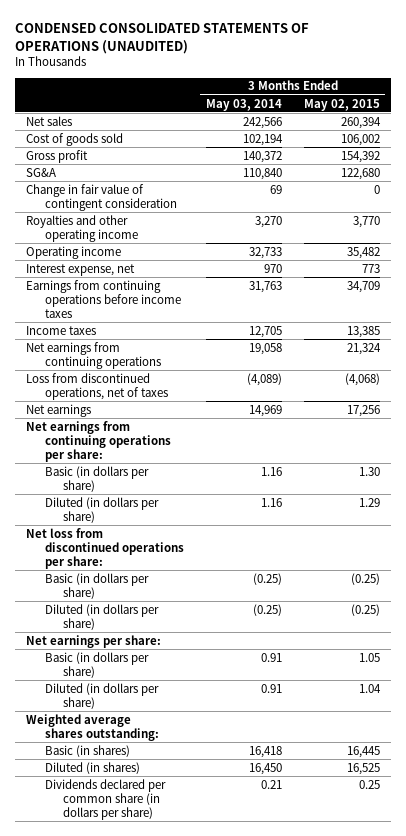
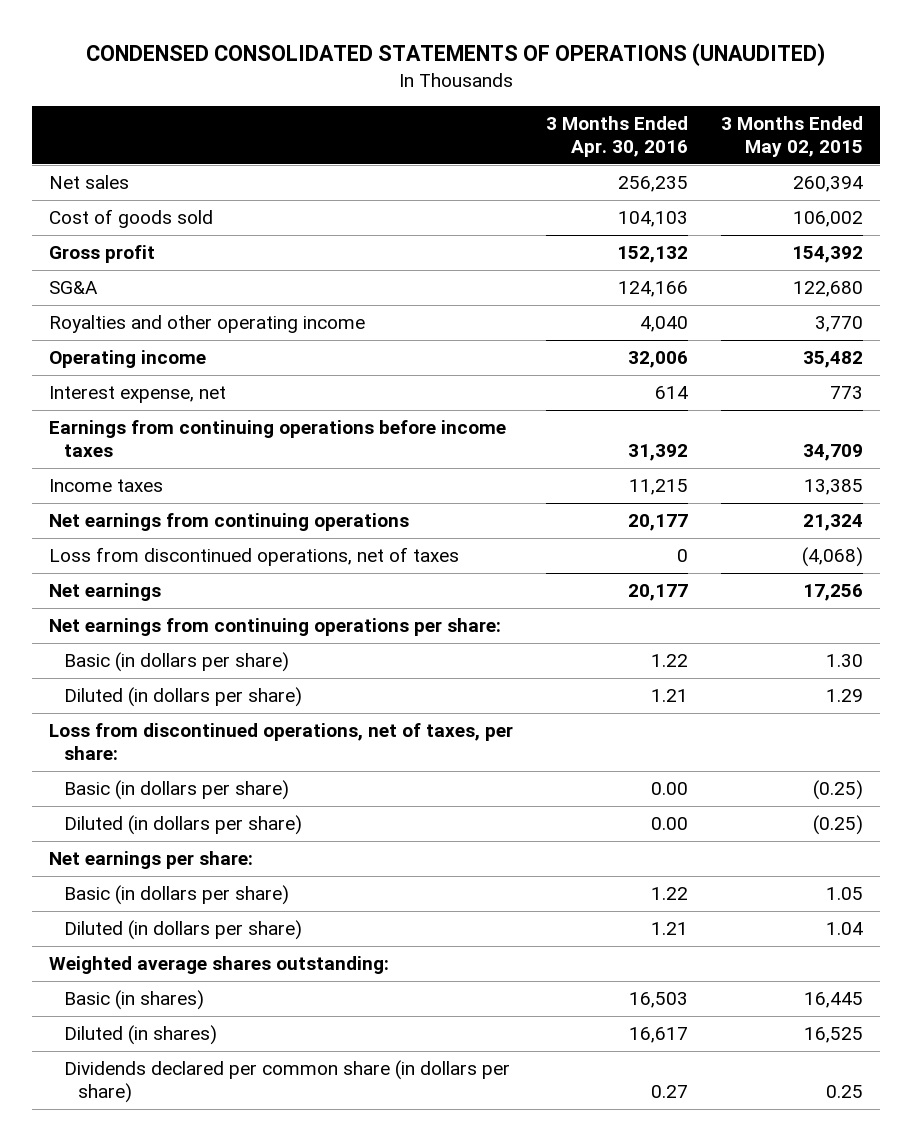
- | 3 Months Ended May 03, 2014 | 3 Months Ended May 02, 2015
+ | 3 Months Ended Apr. 30, 2016 | 3 Months Ended May 02, 2015
- Change in fair value of contingent consideration | 69 | 0
- Net loss from discontinued operations per share:
+ Loss from discontinued operations, net of taxes, per share:

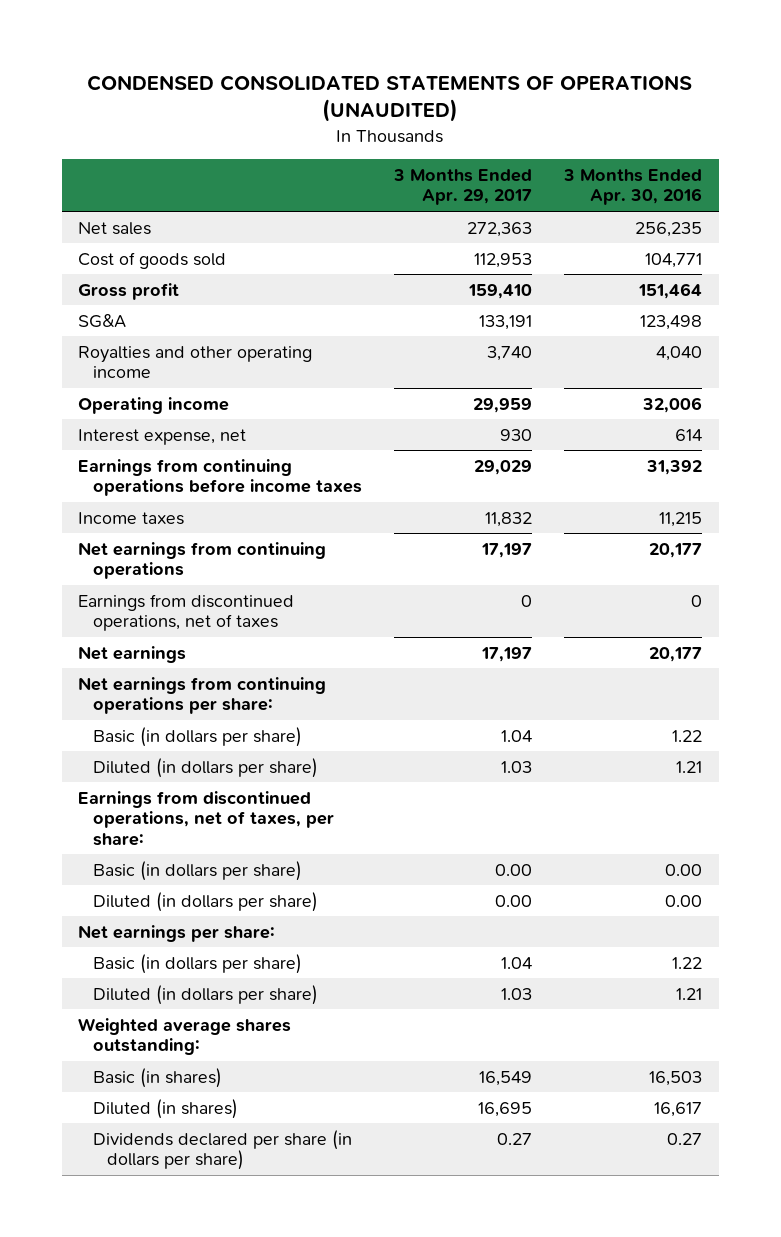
- | 3 Months Ended Apr. 30, 2016 | 3 Months Ended May 02, 2015
+ | 3 Months Ended Apr. 29, 2017 | 3 Months Ended Apr. 30, 2016
- Cost of goods sold | 104,103 | 106,002
- Gross profit | 152,132 | 154,392
- SG&A | 124,166 | 122,680
+ Cost of goods sold | 112,953 | 104,771
+ Gross profit | 159,410 | 151,464
+ SG&A | 133,191 | 123,498
- Loss from discontinued operations, net of taxes | 0 | (4,068)
+ Earnings from discontinued operations, net of taxes | 0 | 0
- Loss from discontinued operations, net of taxes, per share:
+ Earnings from discontinued operations, net of taxes, per share:
- Dividends declared per common share (in dollars per share) | 0.27 | 0.25
+ Dividends declared per share (in dollars per share) | 0.27 | 0.27

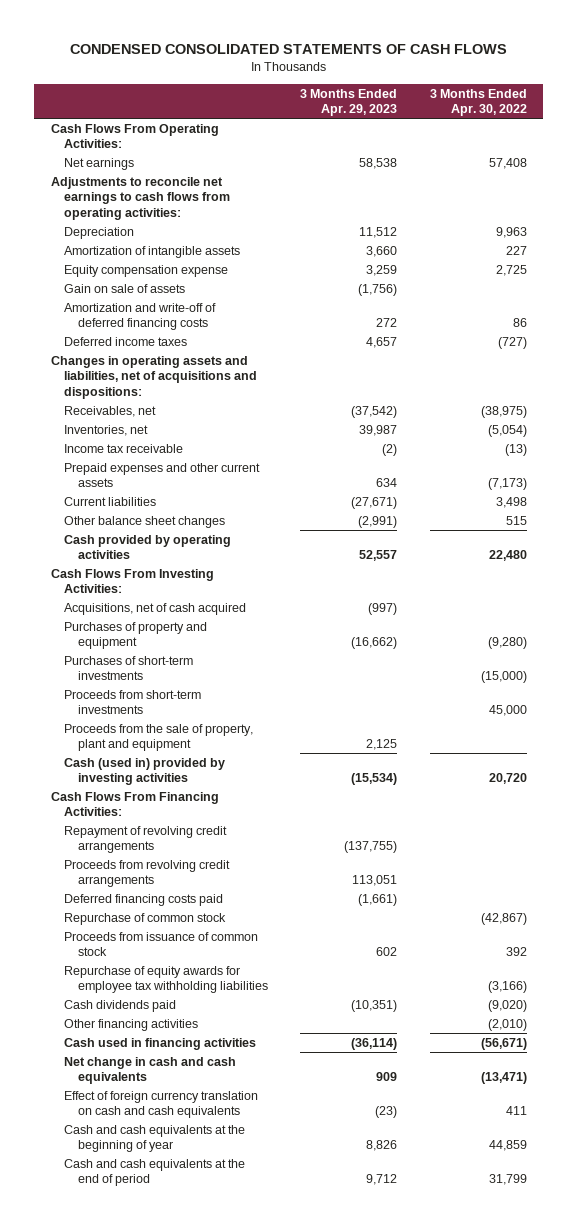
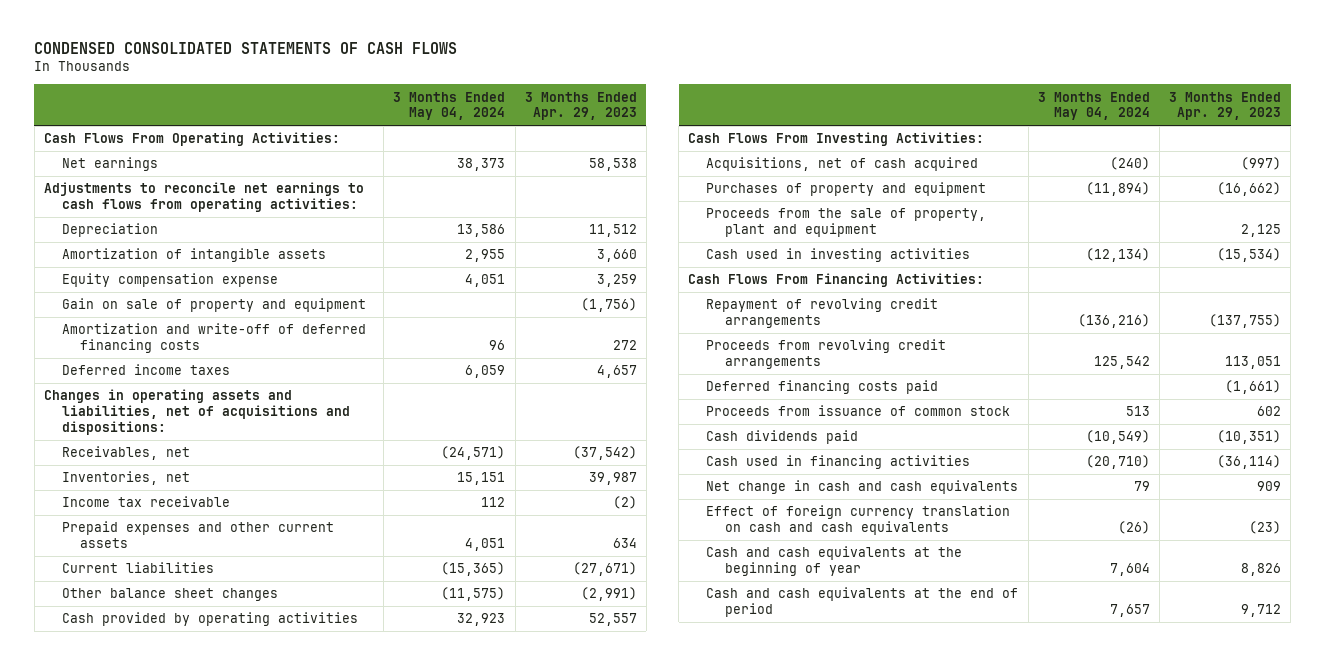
- | 3 Months Ended Apr. 29, 2023 | 3 Months Ended Apr. 30, 2022
+ | 3 Months Ended May 04, 2024 | 3 Months Ended Apr. 29, 2023
- Gain on sale of assets | (1,756) |
+ Gain on sale of property and equipment | | (1,756)
- Purchases of short-term investments | | (15,000)
- Proceeds from short-term investments | | 45,000
- Cash (used in) provided by investing activities | (15,534) | 20,720
+ Cash used in investing activities | (12,134) | (15,534)
- Repurchase of common stock | | (42,867)
- Repurchase of equity awards for employee tax withholding liabilities | | (3,166)
- Other financing activities | | (2,010)

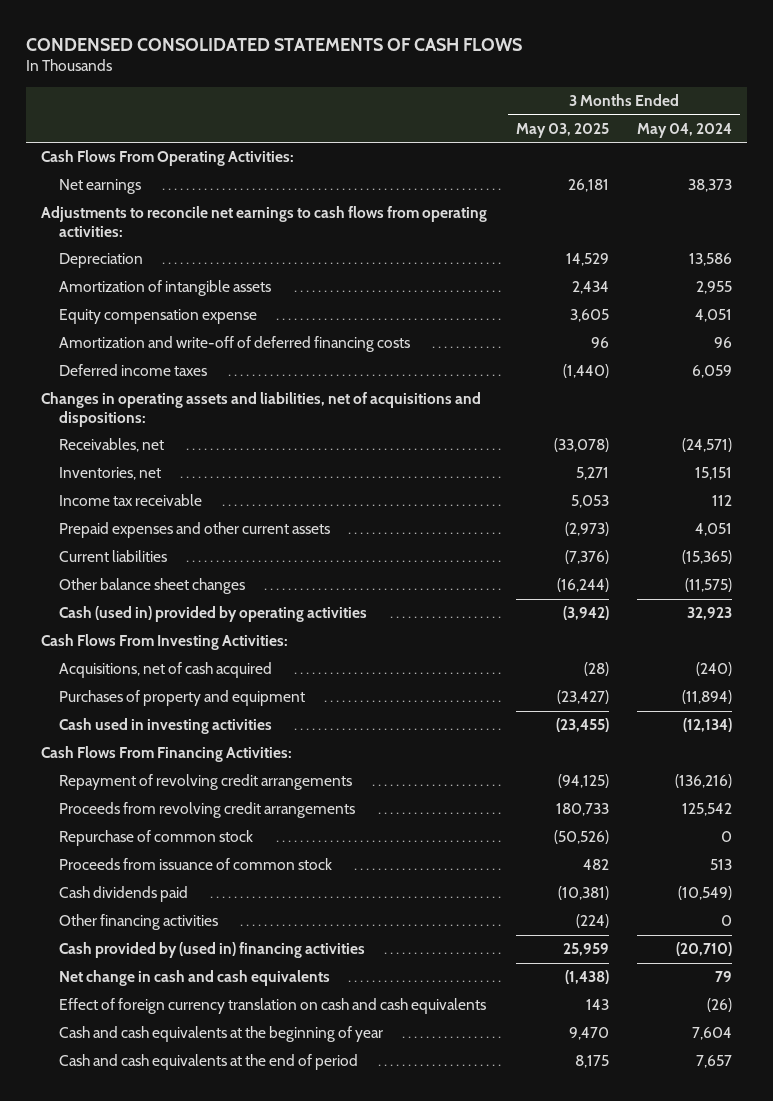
- | 3 Months Ended May 04, 2024 | 3 Months Ended Apr. 29, 2023
+ | 3 Months Ended May 03, 2025 | 3 Months Ended May 04, 2024
- Gain on sale of property and equipment | | (1,756)
- Cash provided by operating activities | 32,923 | 52,557
+ Cash (used in) provided by operating activities | (3,942) | 32,923
- Proceeds from the sale of property, plant and equipment | | 2,125
- Deferred financing costs paid | | (1,661)
+ Repurchase of common stock | (50,526) | 0
- Cash used in financing activities | (20,710) | (36,114)
+ Other financing activities | (224) | 0
+ Cash provided by (used in) financing activities | 25,959 | (20,710)

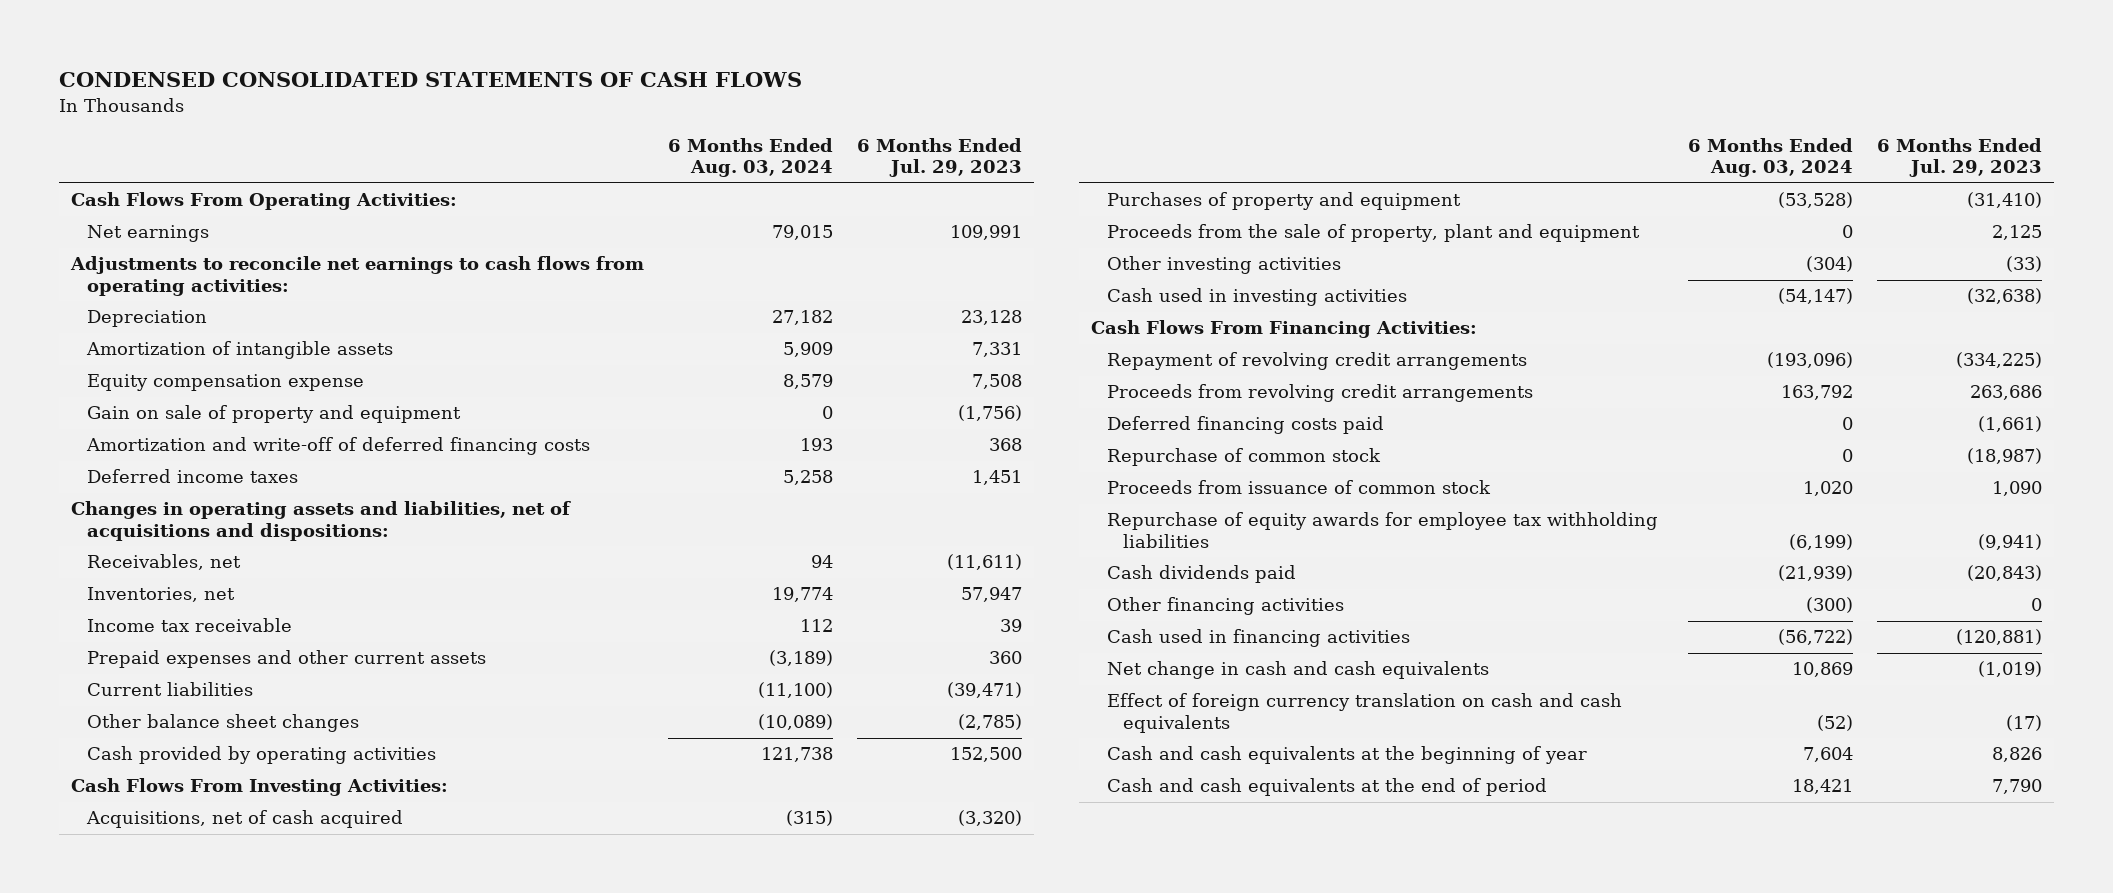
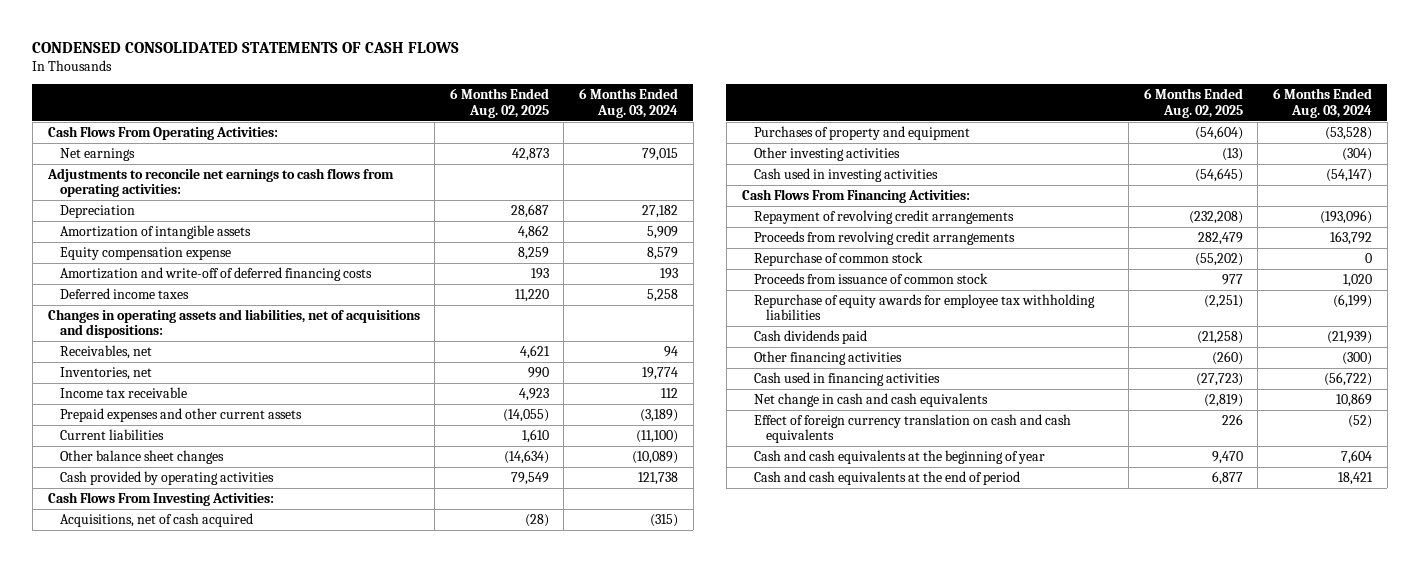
- | 6 Months Ended Aug. 03, 2024 | 6 Months Ended Jul. 29, 2023
+ | 6 Months Ended Aug. 02, 2025 | 6 Months Ended Aug. 03, 2024
- Gain on sale of property and equipment | 0 | (1,756)
- Proceeds from the sale of property, plant and equipment | 0 | 2,125
- Deferred financing costs paid | 0 | (1,661)

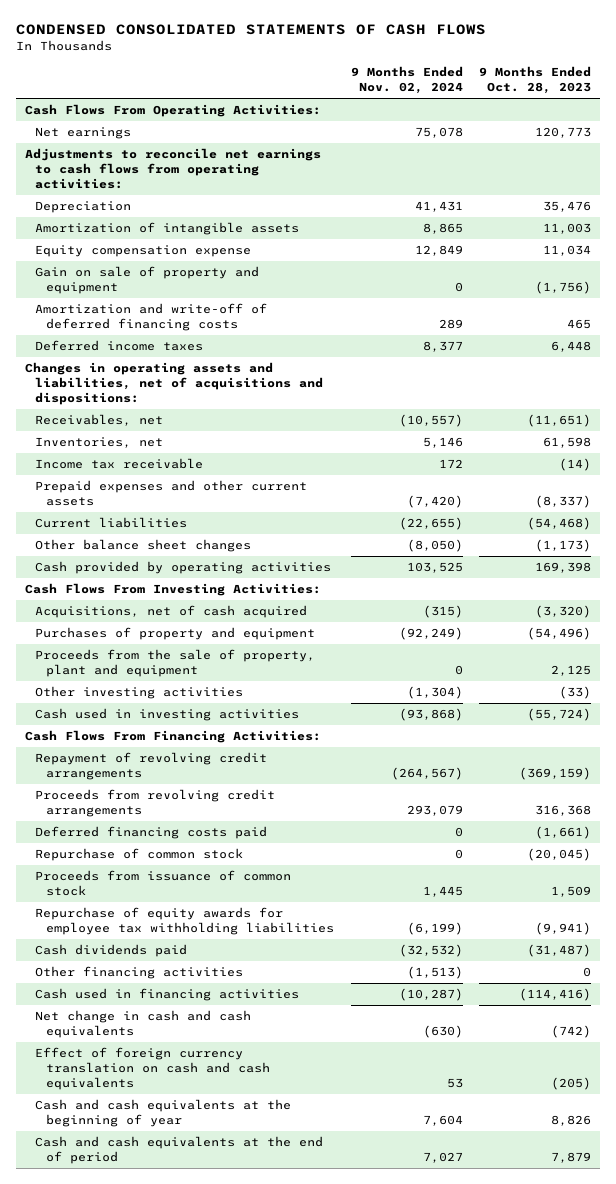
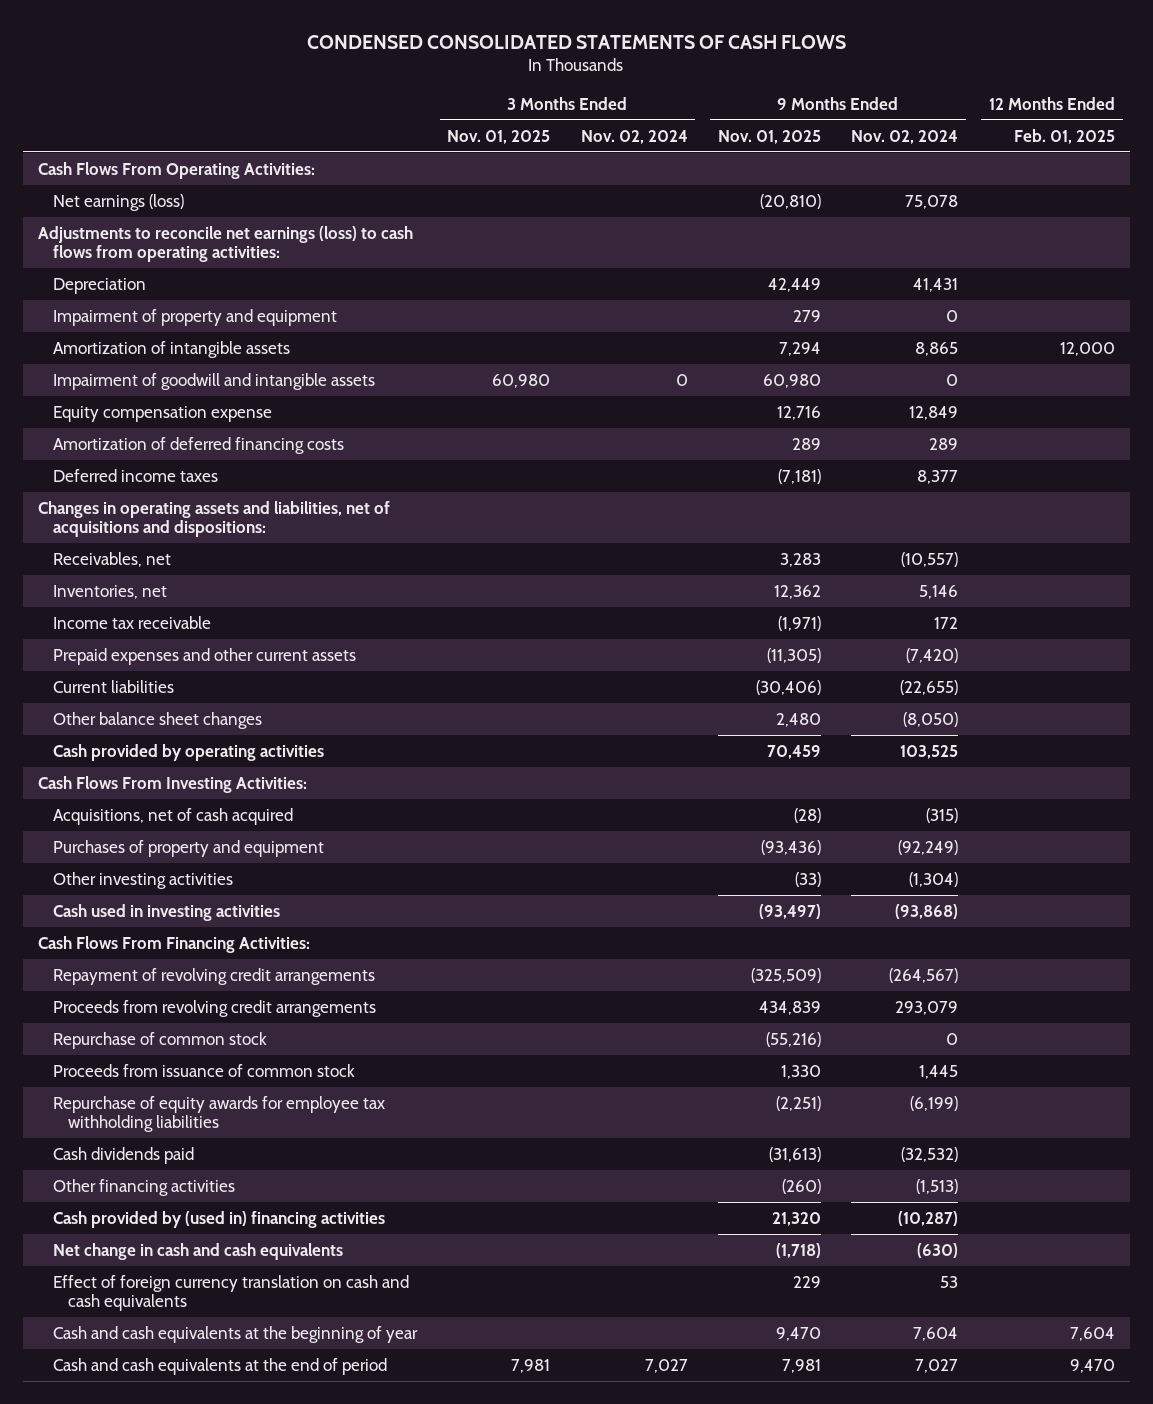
- | 9 Months Ended Nov. 02, 2024 | 9 Months Ended Oct. 28, 2023
+ | 3 Months Ended Nov. 01, 2025 | 3 Months Ended Nov. 02, 2024 | 9 Months Ended Nov. 01, 2025 | 9 Months Ended Nov. 02, 2024 | 12 Months Ended Feb. 01, 2025
- Net earnings | 75,078 | 120,773
- Adjustments to reconcile net earnings to cash flows from operating activities:
+ Net earnings (loss) | | | (20,810) | 75,078 |
+ Adjustments to reconcile net earnings (loss) to cash flows from operating activities:
+ Impairment of property and equipment | | | 279 | 0 |
+ Impairment of goodwill and intangible assets | 60,980 | 0 | 60,980 | 0 |
- Gain on sale of property and equipment | 0 | (1,756)
- Amortization and write-off of deferred financing costs | 289 | 465
+ Amortization of deferred financing costs | | | 289 | 289 |
- Proceeds from the sale of property, plant and equipment | 0 | 2,125
- Deferred financing costs paid | 0 | (1,661)
- Cash used in financing activities | (10,287) | (114,416)
+ Cash provided by (used in) financing activities | | | 21,320 | (10,287) |

